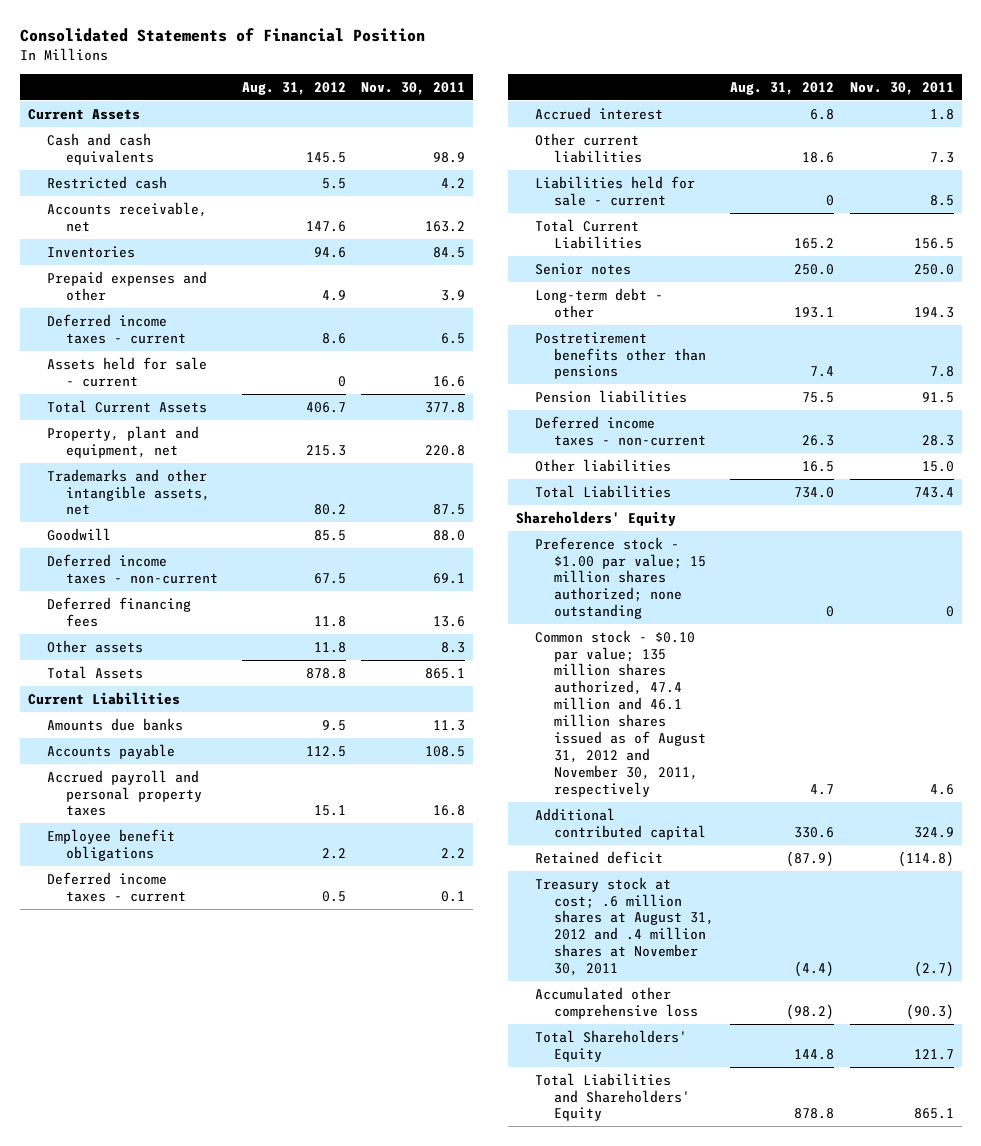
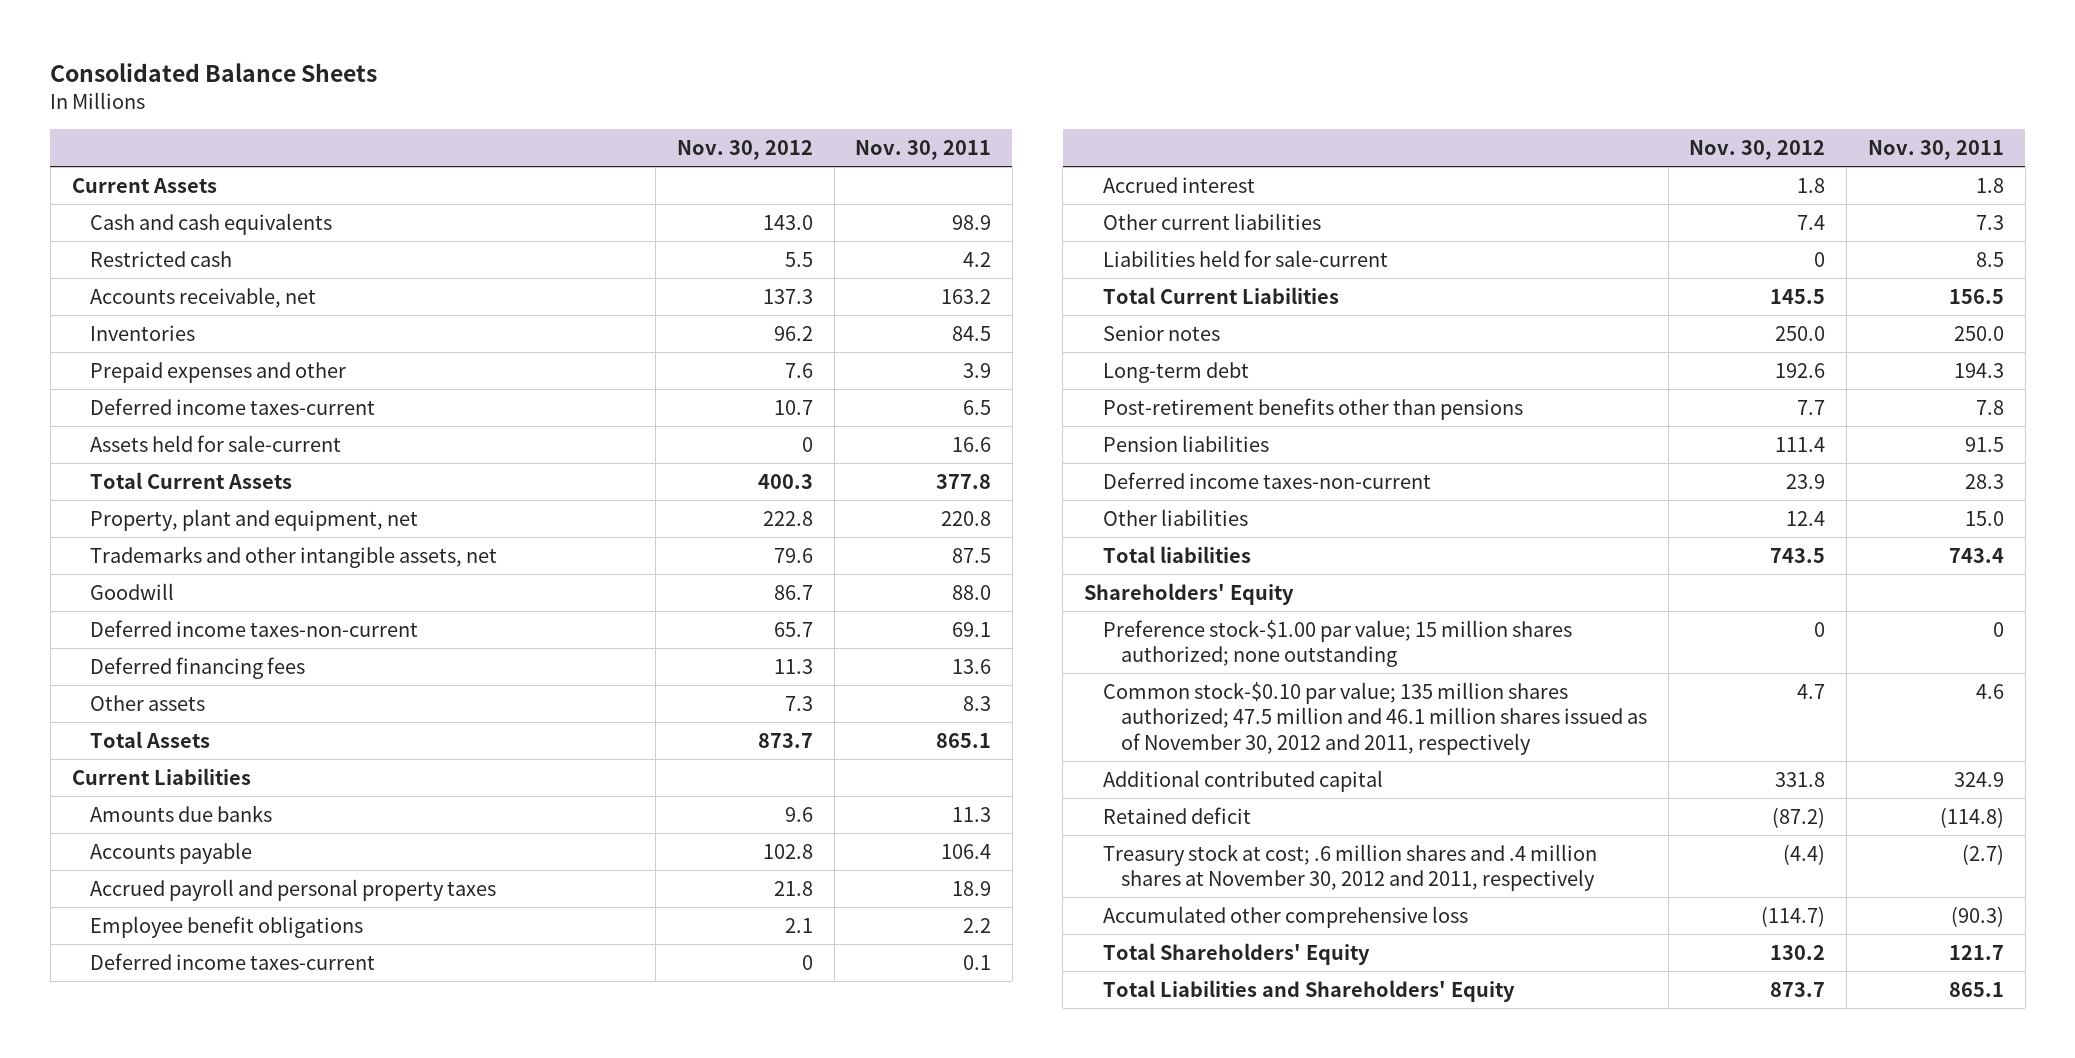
- Consolidated Statements of Financial Position
+ Consolidated Balance Sheets
- | Aug. 31, 2012 | Nov. 30, 2011
+ | Nov. 30, 2012 | Nov. 30, 2011
- Deferred income taxes - current | 8.6 | 6.5
- Assets held for sale - current | 0 | 16.6
+ Deferred income taxes-current | 10.7 | 6.5
+ Assets held for sale-current | 0 | 16.6
- Deferred income taxes - non-current | 67.5 | 69.1
+ Deferred income taxes-non-current | 65.7 | 69.1
- Accounts payable | 112.5 | 108.5
- Accrued payroll and personal property taxes | 15.1 | 16.8
+ Accounts payable | 102.8 | 106.4
+ Accrued payroll and personal property taxes | 21.8 | 18.9
- Deferred income taxes - current | 0.5 | 0.1
+ Deferred income taxes-current | 0 | 0.1
- Liabilities held for sale - current | 0 | 8.5
+ Liabilities held for sale-current | 0 | 8.5
- Long-term debt - other | 193.1 | 194.3
- Postretirement benefits other than pensions | 7.4 | 7.8
+ Long-term debt | 192.6 | 194.3
+ Post-retirement benefits other than pensions | 7.7 | 7.8
- Deferred income taxes - non-current | 26.3 | 28.3
+ Deferred income taxes-non-current | 23.9 | 28.3
- Total Liabilities | 734.0 | 743.4
+ Total liabilities | 743.5 | 743.4
- Preference stock - $1.00 par value; 15 million shares authorized; none outstanding | 0 | 0
- Common stock - $0.10 par value; 135 million shares authorized, 47.4 million and 46.1 million shares issued as of August 31, 2012 and November 30, 2011, respectively | 4.7 | 4.6
+ Preference stock-$1.00 par value; 15 million shares authorized; none outstanding | 0 | 0
+ Common stock-$0.10 par value; 135 million shares authorized; 47.5 million and 46.1 million shares issued as of November 30, 2012 and 2011, respectively | 4.7 | 4.6
- Treasury stock at cost; .6 million shares at August 31, 2012 and .4 million shares at November 30, 2011 | (4.4) | (2.7)
+ Treasury stock at cost; .6 million shares and .4 million shares at November 30, 2012 and 2011, respectively | (4.4) | (2.7)

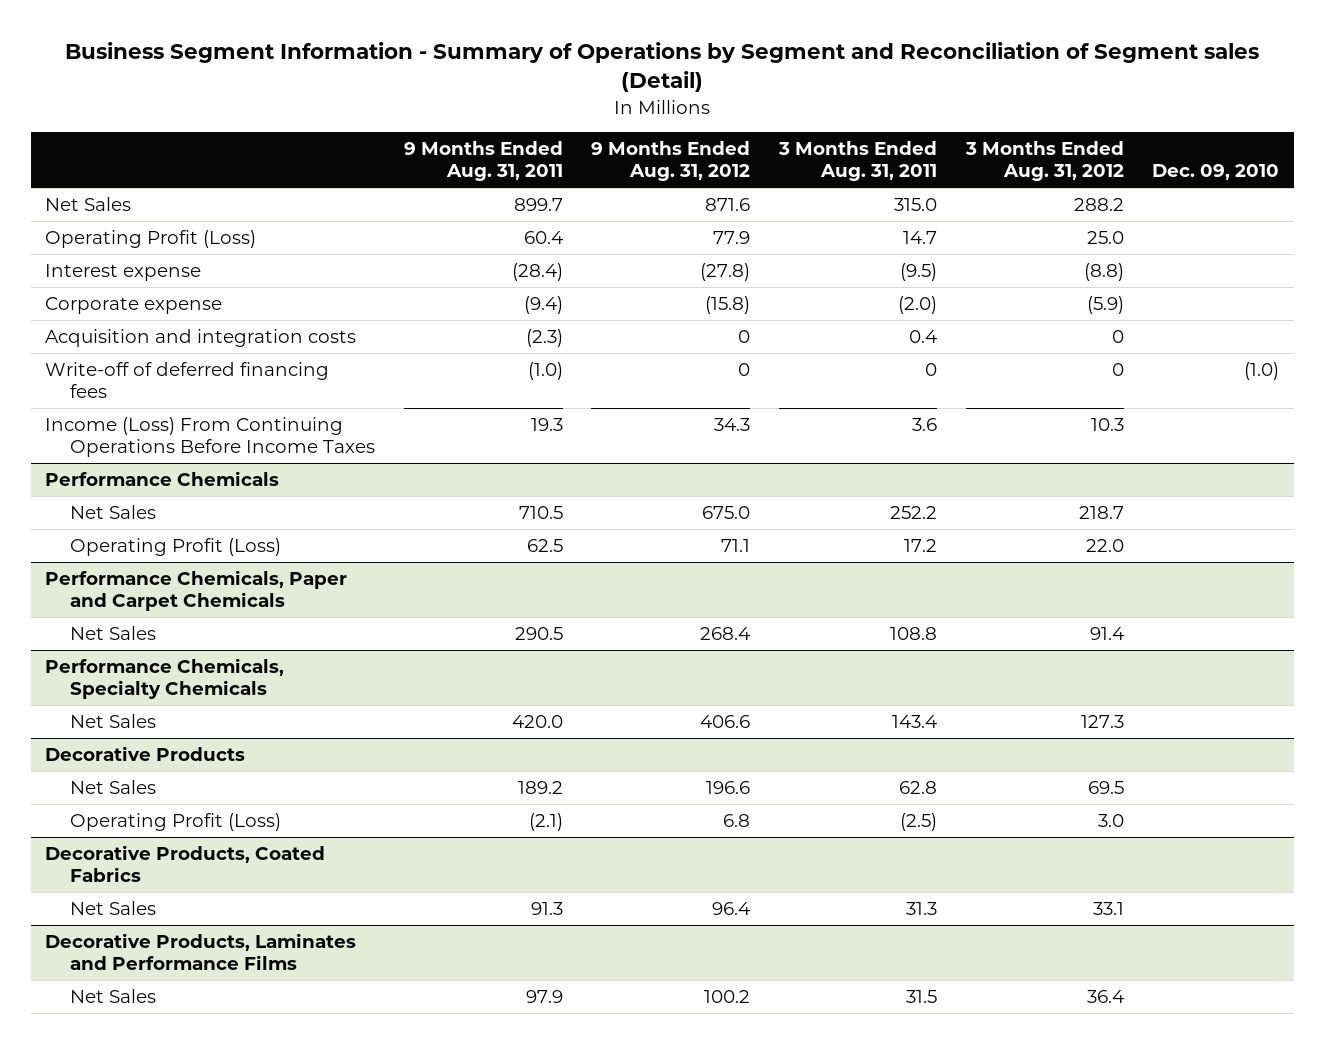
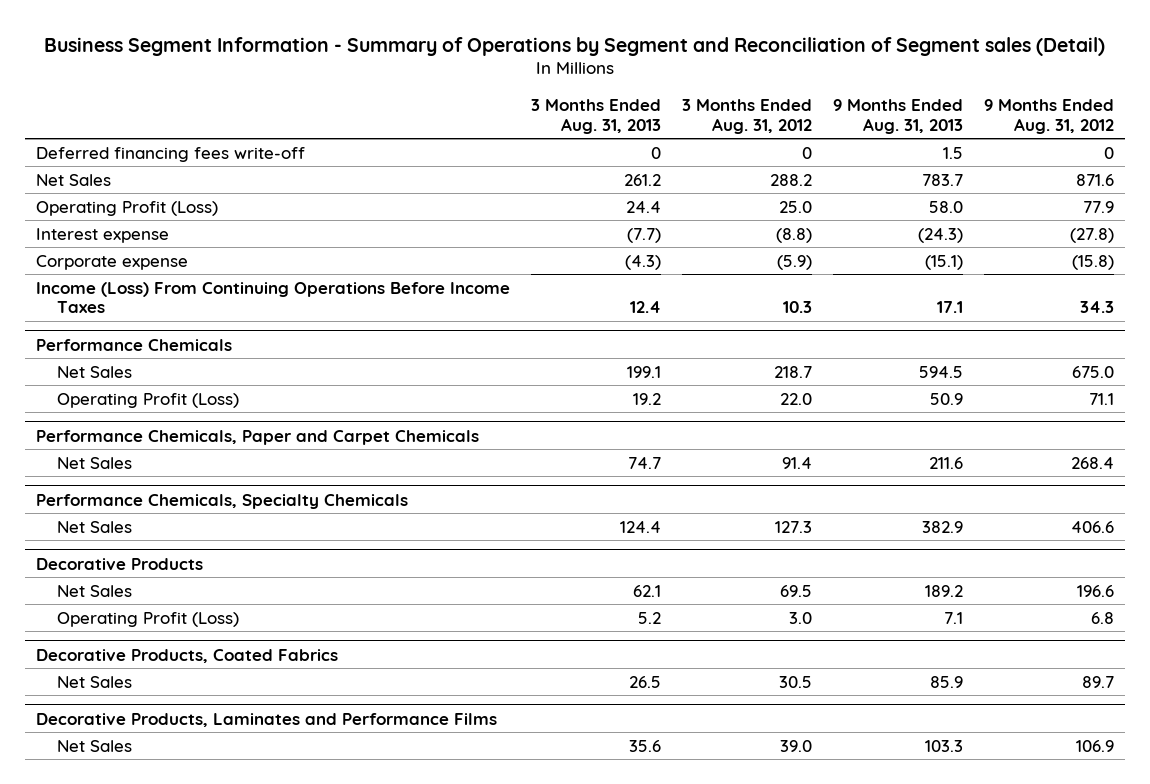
- | 9 Months Ended Aug. 31, 2011 | 9 Months Ended Aug. 31, 2012 | 3 Months Ended Aug. 31, 2011 | 3 Months Ended Aug. 31, 2012 | Dec. 09, 2010
+ | 3 Months Ended Aug. 31, 2013 | 3 Months Ended Aug. 31, 2012 | 9 Months Ended Aug. 31, 2013 | 9 Months Ended Aug. 31, 2012
+ Deferred financing fees write-off | 0 | 0 | 1.5 | 0
- Acquisition and integration costs | (2.3) | 0 | 0.4 | 0 |
- Write-off of deferred financing fees | (1.0) | 0 | 0 | 0 | (1.0)
@ Decorative Products, Coated Fabrics
- Net Sales | 91.3 | 96.4 | 31.3 | 33.1 |
+ Net Sales | 26.5 | 30.5 | 85.9 | 89.7
@ Decorative Products, Laminates and Performance Films
- Net Sales | 97.9 | 100.2 | 31.5 | 36.4 |
+ Net Sales | 35.6 | 39.0 | 103.3 | 106.9

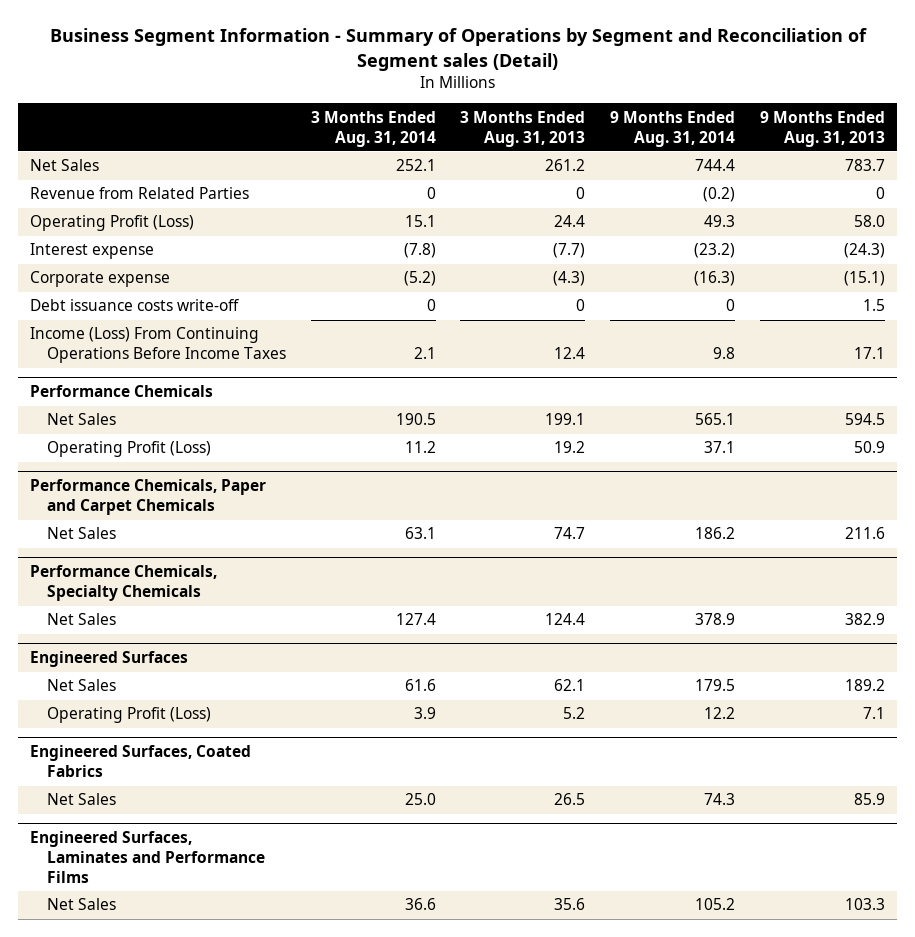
- | 3 Months Ended Aug. 31, 2013 | 3 Months Ended Aug. 31, 2012 | 9 Months Ended Aug. 31, 2013 | 9 Months Ended Aug. 31, 2012
+ | 3 Months Ended Aug. 31, 2014 | 3 Months Ended Aug. 31, 2013 | 9 Months Ended Aug. 31, 2014 | 9 Months Ended Aug. 31, 2013
- Deferred financing fees write-off | 0 | 0 | 1.5 | 0
+ Revenue from Related Parties | 0 | 0 | (0.2) | 0
+ Debt issuance costs write-off | 0 | 0 | 0 | 1.5
- Decorative Products
+ Engineered Surfaces
- Decorative Products, Coated Fabrics
+ Engineered Surfaces, Coated Fabrics
- Decorative Products, Laminates and Performance Films
+ Engineered Surfaces, Laminates and Performance Films

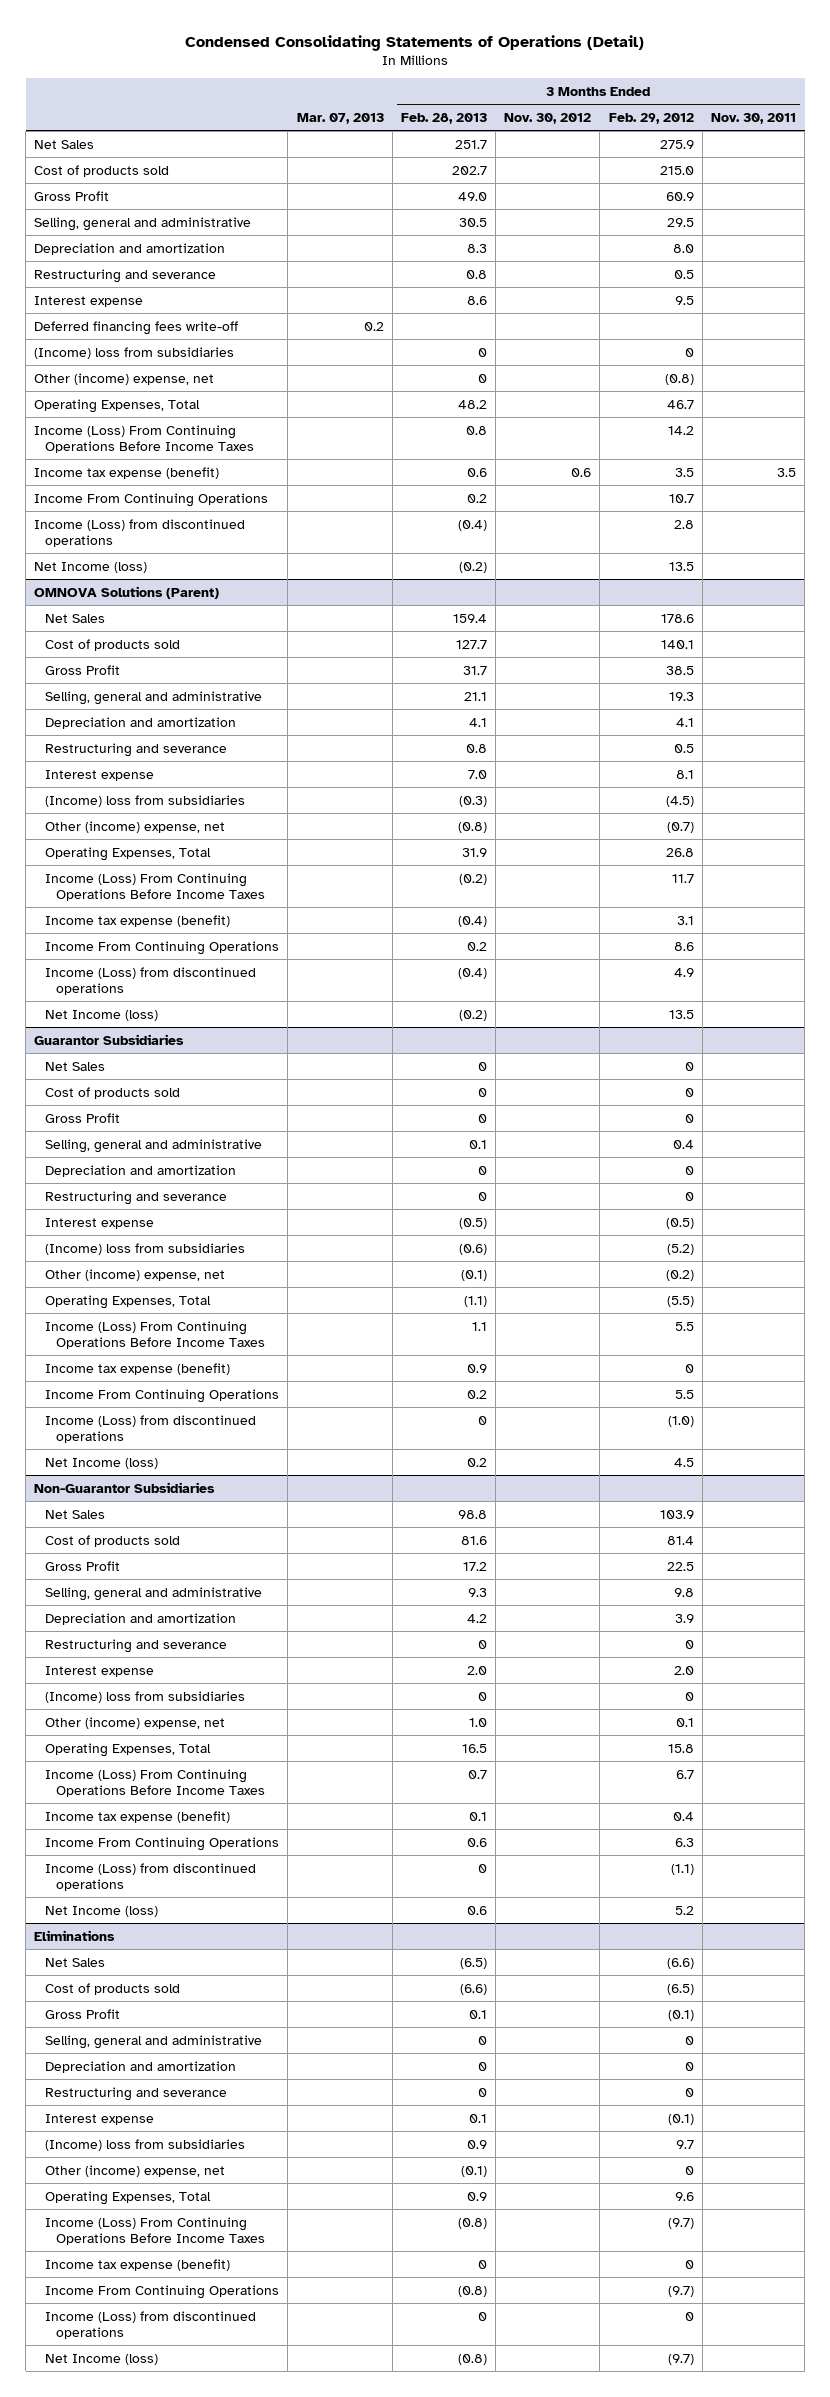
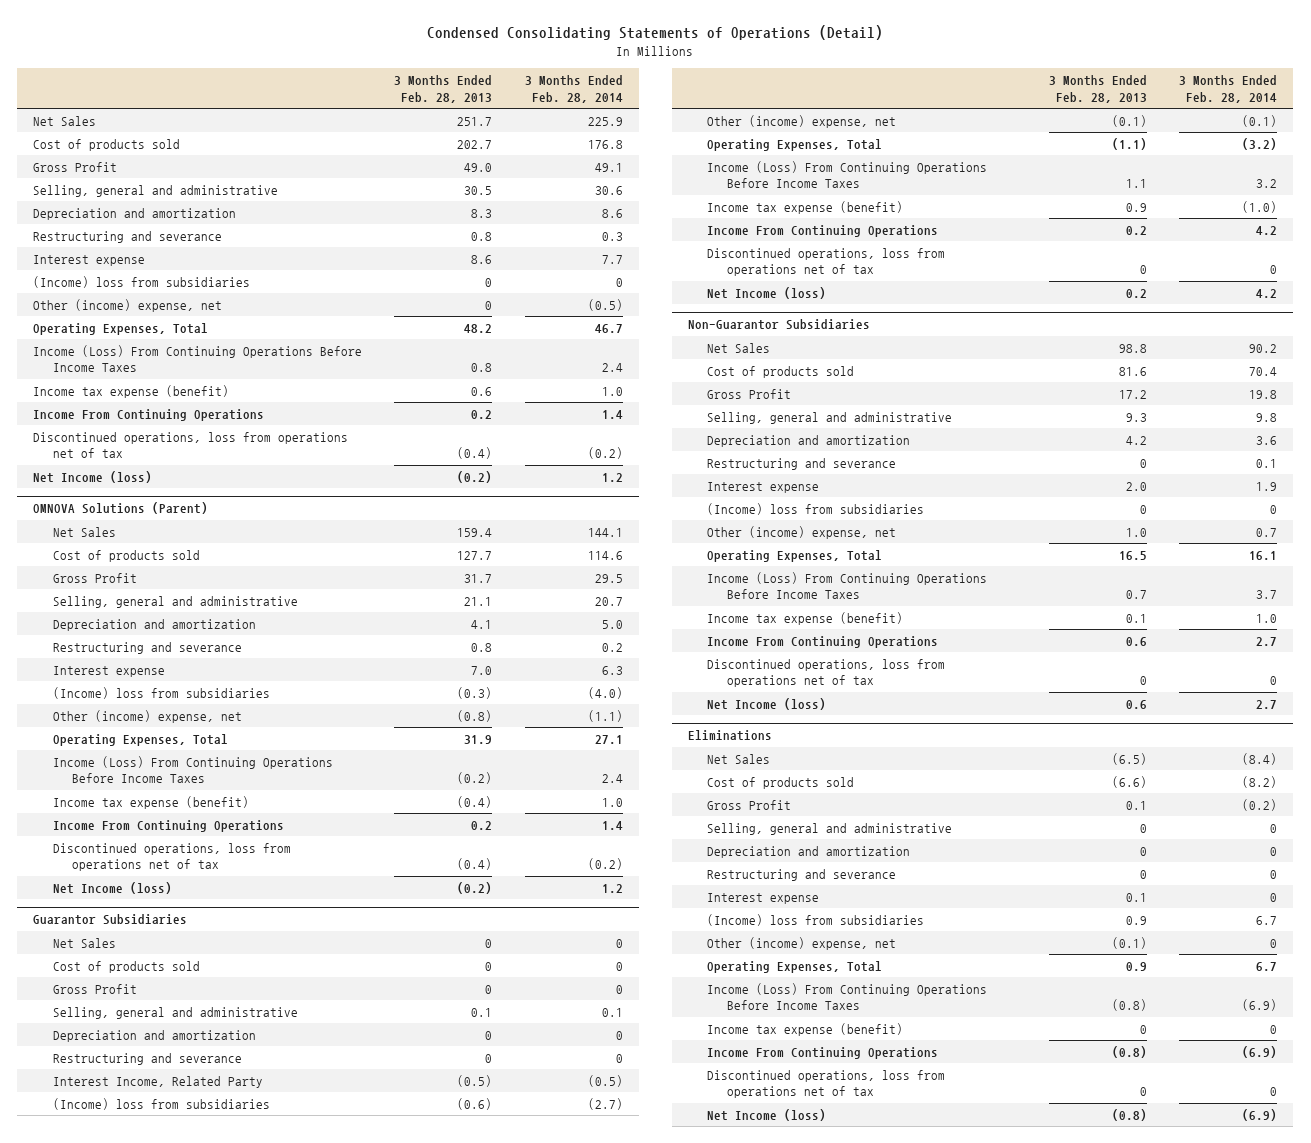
- | Mar. 07, 2013 | 3 Months Ended Feb. 28, 2013 | 3 Months Ended Nov. 30, 2012 | 3 Months Ended Feb. 29, 2012 | 3 Months Ended Nov. 30, 2011
+ | 3 Months Ended Feb. 28, 2013 | 3 Months Ended Feb. 28, 2014
- Deferred financing fees write-off | 0.2 | | | |
- Income (Loss) from discontinued operations | | (0.4) | | 2.8 |
+ Discontinued operations, loss from operations net of tax | (0.4) | (0.2)
@ OMNOVA Solutions (Parent)
- Income (Loss) from discontinued operations | | (0.4) | | 4.9 |
+ Discontinued operations, loss from operations net of tax | (0.4) | (0.2)
@ Guarantor Subsidiaries
- Interest expense | | (0.5) | | (0.5) |
+ Interest Income, Related Party | (0.5) | (0.5)
- Income (Loss) from discontinued operations | | 0 | | (1.0) |
+ Discontinued operations, loss from operations net of tax | 0 | 0
@ Non-Guarantor Subsidiaries
- Income (Loss) from discontinued operations | | 0 | | (1.1) |
+ Discontinued operations, loss from operations net of tax | 0 | 0
@ Eliminations
- Income (Loss) from discontinued operations | | 0 | | 0 |
+ Discontinued operations, loss from operations net of tax | 0 | 0

